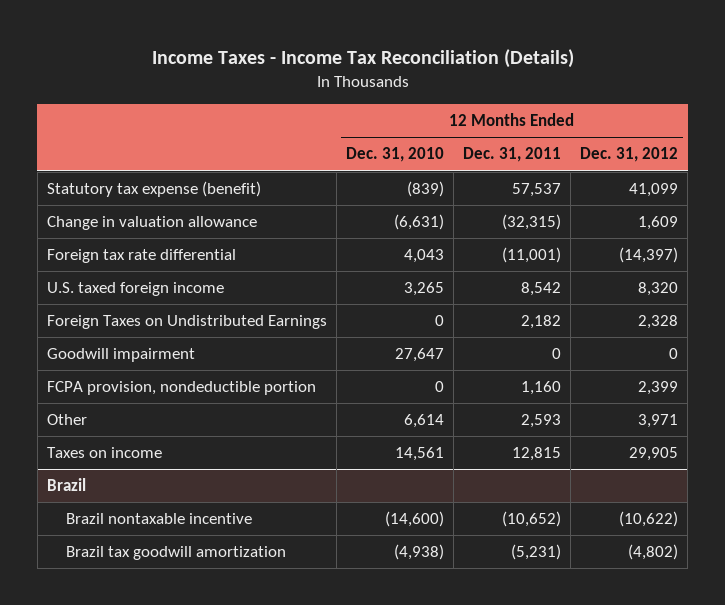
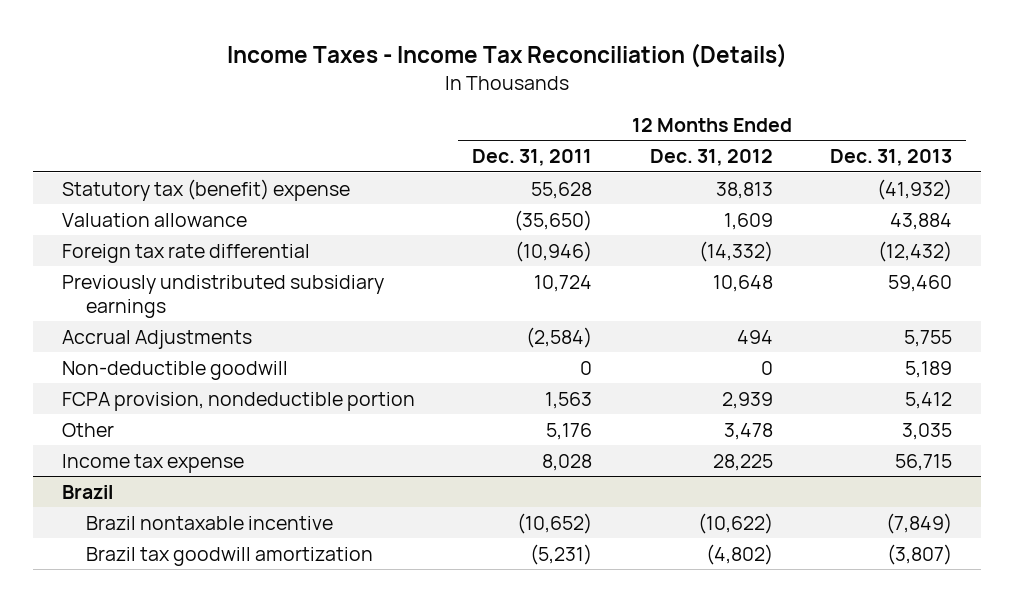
- | 12 Months Ended Dec. 31, 2010 | 12 Months Ended Dec. 31, 2011 | 12 Months Ended Dec. 31, 2012
+ | 12 Months Ended Dec. 31, 2011 | 12 Months Ended Dec. 31, 2012 | 12 Months Ended Dec. 31, 2013
- Statutory tax expense (benefit) | (839) | 57,537 | 41,099
- Change in valuation allowance | (6,631) | (32,315) | 1,609
- Foreign tax rate differential | 4,043 | (11,001) | (14,397)
- U.S. taxed foreign income | 3,265 | 8,542 | 8,320
- Foreign Taxes on Undistributed Earnings | 0 | 2,182 | 2,328
- Goodwill impairment | 27,647 | 0 | 0
- FCPA provision, nondeductible portion | 0 | 1,160 | 2,399
- Other | 6,614 | 2,593 | 3,971
- Taxes on income | 14,561 | 12,815 | 29,905
+ Statutory tax (benefit) expense | 55,628 | 38,813 | (41,932)
+ Valuation allowance | (35,650) | 1,609 | 43,884
+ Foreign tax rate differential | (10,946) | (14,332) | (12,432)
+ Previously undistributed subsidiary earnings | 10,724 | 10,648 | 59,460
+ Accrual Adjustments | (2,584) | 494 | 5,755
+ Non-deductible goodwill | 0 | 0 | 5,189
+ FCPA provision, nondeductible portion | 1,563 | 2,939 | 5,412
+ Other | 5,176 | 3,478 | 3,035
+ Income tax expense | 8,028 | 28,225 | 56,715

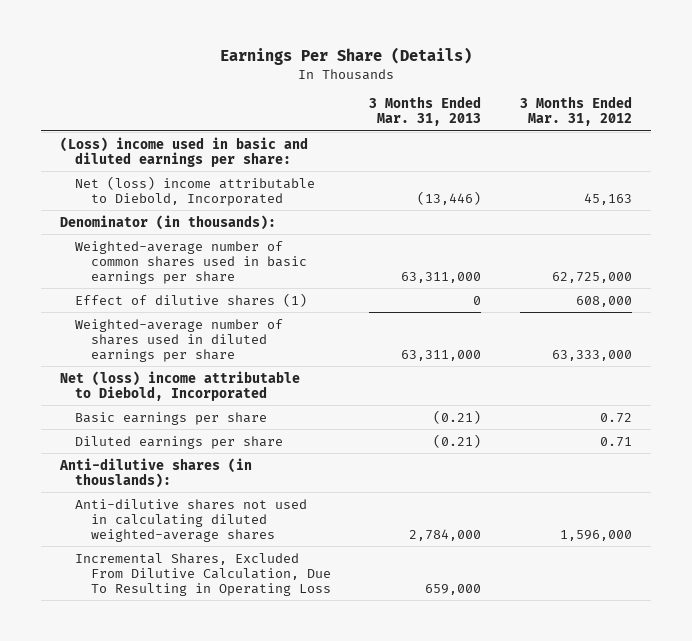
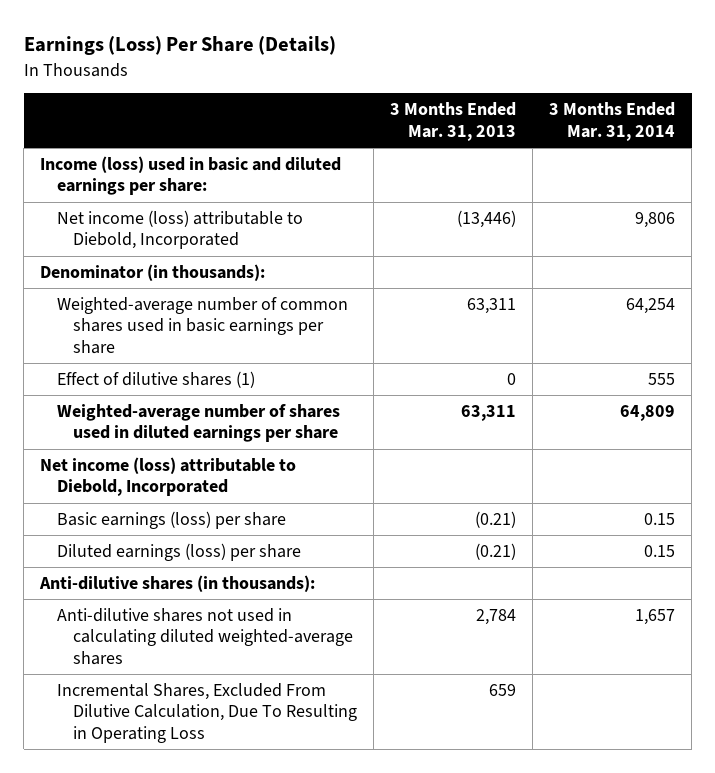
- Earnings Per Share (Details)
+ Earnings (Loss) Per Share (Details)
- | 3 Months Ended Mar. 31, 2013 | 3 Months Ended Mar. 31, 2012
+ | 3 Months Ended Mar. 31, 2013 | 3 Months Ended Mar. 31, 2014
- (Loss) income used in basic and diluted earnings per share:
- Net (loss) income attributable to Diebold, Incorporated | (13,446) | 45,163
+ Income (loss) used in basic and diluted earnings per share:
+ Net income (loss) attributable to Diebold, Incorporated | (13,446) | 9,806
- Weighted-average number of common shares used in basic earnings per share | 63,311,000 | 62,725,000
+ Weighted-average number of common shares used in basic earnings per share | 63,311 | 64,254
- Weighted-average number of shares used in diluted earnings per share | 63,311,000 | 63,333,000
- Net (loss) income attributable to Diebold, Incorporated
- Basic earnings per share | (0.21) | 0.72
- Diluted earnings per share | (0.21) | 0.71
- Anti-dilutive shares (in thouslands):
- Anti-dilutive shares not used in calculating diluted weighted-average shares | 2,784,000 | 1,596,000
- Incremental Shares, Excluded From Dilutive Calculation, Due To Resulting in Operating Loss | 659,000 |
+ Weighted-average number of shares used in diluted earnings per share | 63,311 | 64,809
+ Net income (loss) attributable to Diebold, Incorporated
+ Basic earnings (loss) per share | (0.21) | 0.15
+ Diluted earnings (loss) per share | (0.21) | 0.15
+ Anti-dilutive shares (in thousands):
+ Anti-dilutive shares not used in calculating diluted weighted-average shares | 2,784 | 1,657
+ Incremental Shares, Excluded From Dilutive Calculation, Due To Resulting in Operating Loss | 659 |

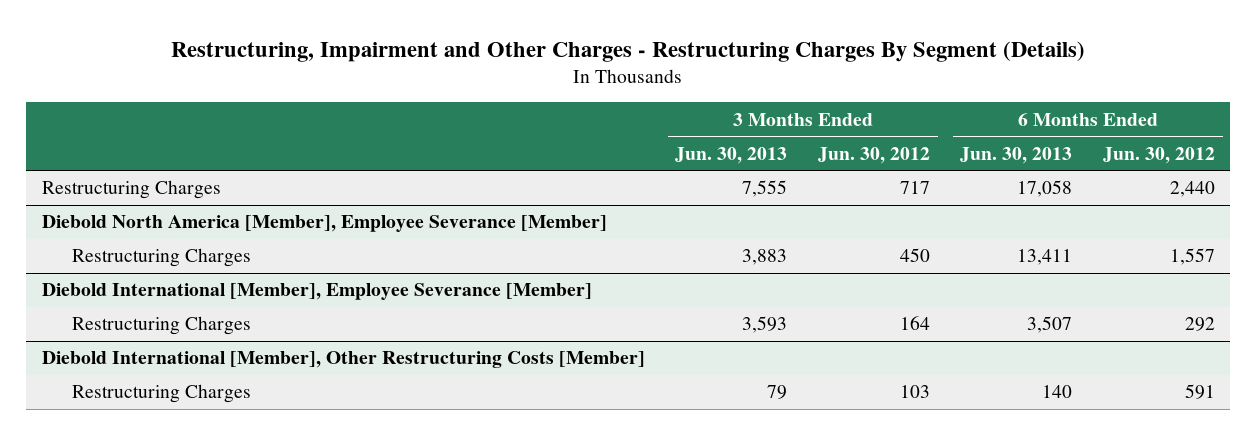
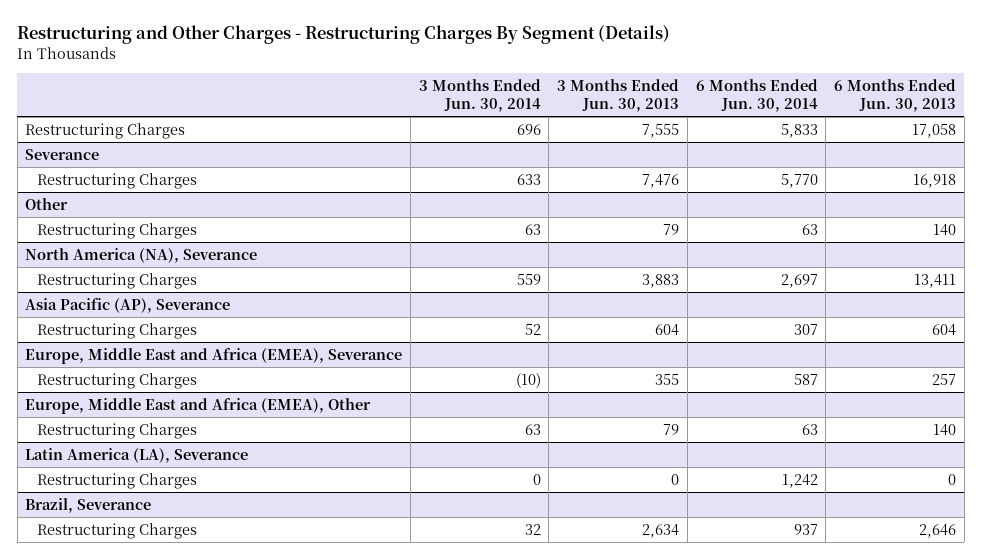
- Restructuring, Impairment and Other Charges - Restructuring Charges By Segment (Details)
+ Restructuring and Other Charges - Restructuring Charges By Segment (Details)
- | 3 Months Ended Jun. 30, 2013 | 3 Months Ended Jun. 30, 2012 | 6 Months Ended Jun. 30, 2013 | 6 Months Ended Jun. 30, 2012
+ | 3 Months Ended Jun. 30, 2014 | 3 Months Ended Jun. 30, 2013 | 6 Months Ended Jun. 30, 2014 | 6 Months Ended Jun. 30, 2013
- Diebold North America [Member], Employee Severance [Member]
+ Severance
+ Restructuring Charges | 633 | 7,476 | 5,770 | 16,918
+ Other
+ Restructuring Charges | 63 | 79 | 63 | 140
+ North America (NA), Severance
- Diebold International [Member], Employee Severance [Member]
- Restructuring Charges | 3,593 | 164 | 3,507 | 292
- Diebold International [Member], Other Restructuring Costs [Member]
+ Asia Pacific (AP), Severance
+ Restructuring Charges | 52 | 604 | 307 | 604
+ Europe, Middle East and Africa (EMEA), Severance
+ Restructuring Charges | (10) | 355 | 587 | 257
+ Europe, Middle East and Africa (EMEA), Other
+ Latin America (LA), Severance
+ Restructuring Charges | 0 | 0 | 1,242 | 0
+ Brazil, Severance
+ Restructuring Charges | 32 | 2,634 | 937 | 2,646

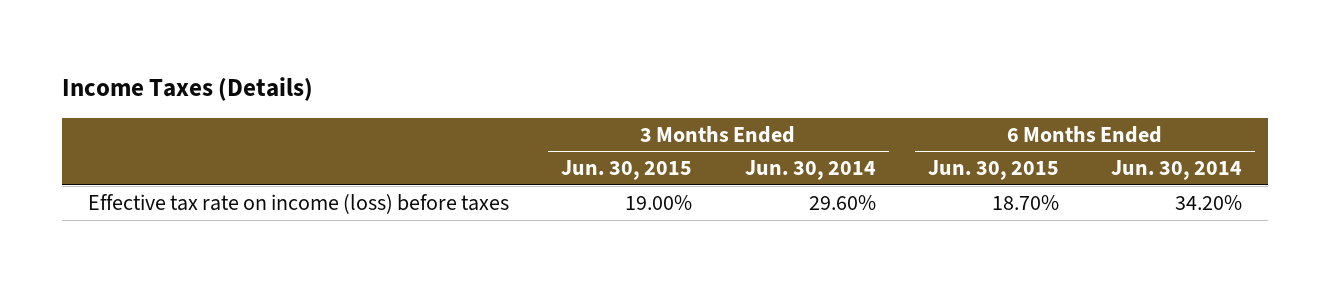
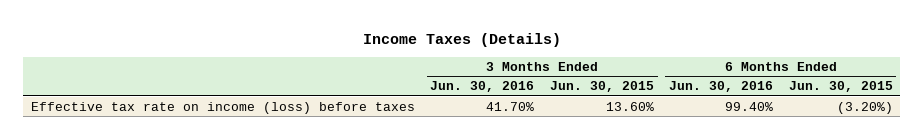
- | 3 Months Ended Jun. 30, 2015 | 3 Months Ended Jun. 30, 2014 | 6 Months Ended Jun. 30, 2015 | 6 Months Ended Jun. 30, 2014
+ | 3 Months Ended Jun. 30, 2016 | 3 Months Ended Jun. 30, 2015 | 6 Months Ended Jun. 30, 2016 | 6 Months Ended Jun. 30, 2015
- Effective tax rate on income (loss) before taxes | 19.00% | 29.60% | 18.70% | 34.20%
+ Effective tax rate on income (loss) before taxes | 41.70% | 13.60% | 99.40% | (3.20%)

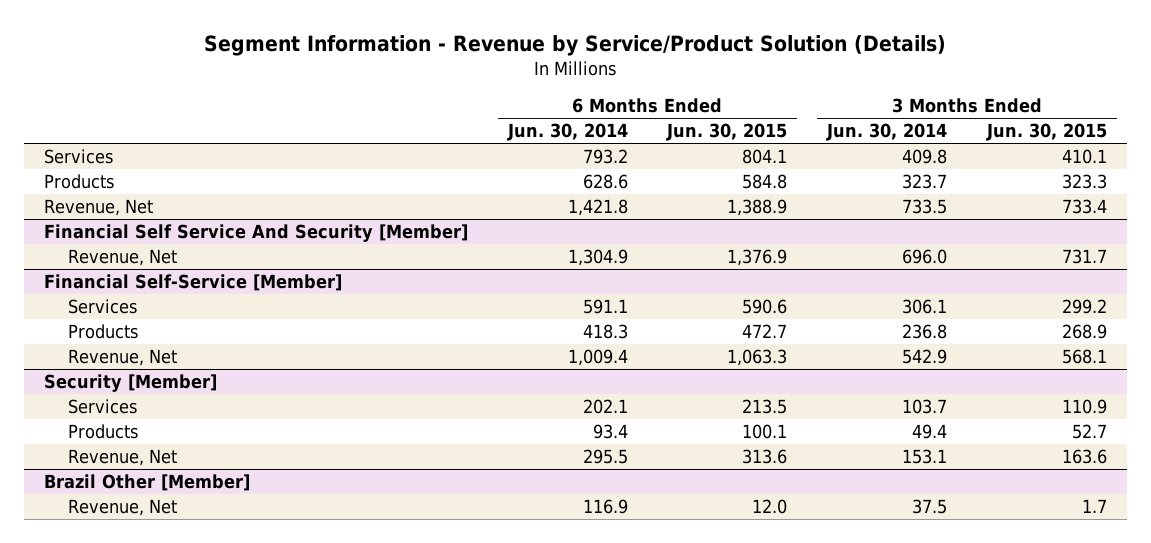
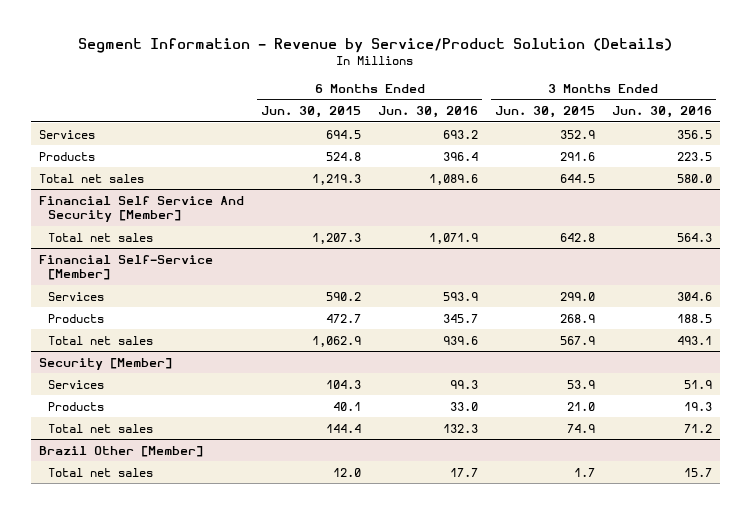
- | 6 Months Ended Jun. 30, 2014 | 6 Months Ended Jun. 30, 2015 | 3 Months Ended Jun. 30, 2014 | 3 Months Ended Jun. 30, 2015
+ | 6 Months Ended Jun. 30, 2015 | 6 Months Ended Jun. 30, 2016 | 3 Months Ended Jun. 30, 2015 | 3 Months Ended Jun. 30, 2016
- Services | 793.2 | 804.1 | 409.8 | 410.1
- Products | 628.6 | 584.8 | 323.7 | 323.3
- Revenue, Net | 1,421.8 | 1,388.9 | 733.5 | 733.4
+ Services | 694.5 | 693.2 | 352.9 | 356.5
+ Products | 524.8 | 396.4 | 291.6 | 223.5
+ Total net sales | 1,219.3 | 1,089.6 | 644.5 | 580.0
@ Financial Self Service And Security [Member]
- Revenue, Net | 1,304.9 | 1,376.9 | 696.0 | 731.7
+ Total net sales | 1,207.3 | 1,071.9 | 642.8 | 564.3
@ Financial Self-Service [Member]
- Services | 591.1 | 590.6 | 306.1 | 299.2
+ Services | 590.2 | 593.9 | 299.0 | 304.6
- Revenue, Net | 1,009.4 | 1,063.3 | 542.9 | 568.1
+ Total net sales | 1,062.9 | 939.6 | 567.9 | 493.1
@ Security [Member]
- Services | 202.1 | 213.5 | 103.7 | 110.9
- Products | 93.4 | 100.1 | 49.4 | 52.7
- Revenue, Net | 295.5 | 313.6 | 153.1 | 163.6
+ Services | 104.3 | 99.3 | 53.9 | 51.9
+ Products | 40.1 | 33.0 | 21.0 | 19.3
+ Total net sales | 144.4 | 132.3 | 74.9 | 71.2
@ Brazil Other [Member]
- Revenue, Net | 116.9 | 12.0 | 37.5 | 1.7
+ Total net sales | 12.0 | 17.7 | 1.7 | 15.7

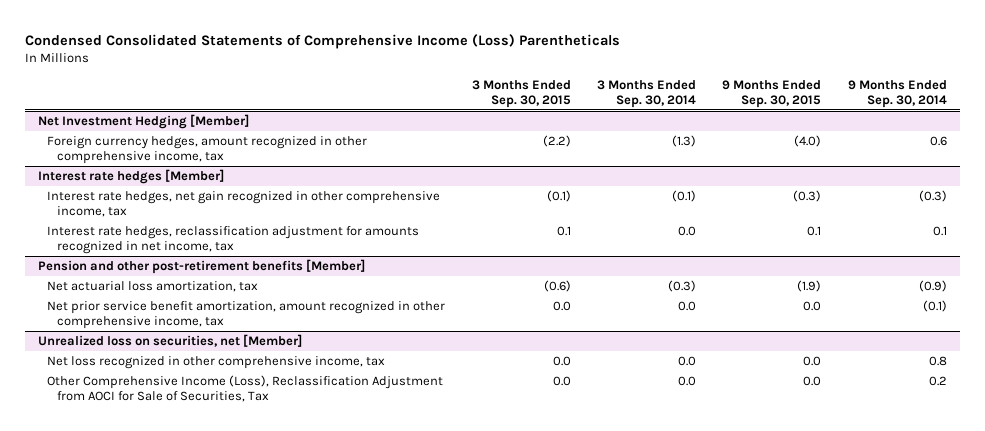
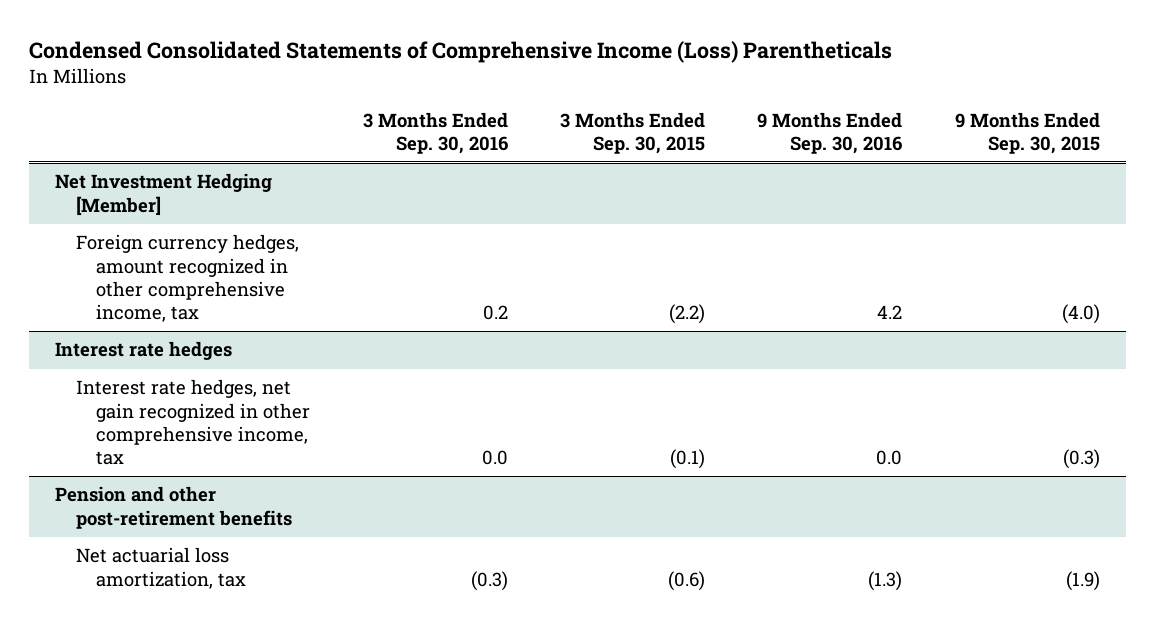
- | 3 Months Ended Sep. 30, 2015 | 3 Months Ended Sep. 30, 2014 | 9 Months Ended Sep. 30, 2015 | 9 Months Ended Sep. 30, 2014
+ | 3 Months Ended Sep. 30, 2016 | 3 Months Ended Sep. 30, 2015 | 9 Months Ended Sep. 30, 2016 | 9 Months Ended Sep. 30, 2015
- Interest rate hedges [Member]
+ Interest rate hedges
- Interest rate hedges, reclassification adjustment for amounts recognized in net income, tax | 0.1 | 0.0 | 0.1 | 0.1
- Pension and other post-retirement benefits [Member]
+ Pension and other post-retirement benefits
- Net prior service benefit amortization, amount recognized in other comprehensive income, tax | 0.0 | 0.0 | 0.0 | (0.1)
- Unrealized loss on securities, net [Member]
- Net loss recognized in other comprehensive income, tax | 0.0 | 0.0 | 0.0 | 0.8
- Other Comprehensive Income (Loss), Reclassification Adjustment from AOCI for Sale of Securities, Tax | 0.0 | 0.0 | 0.0 | 0.2

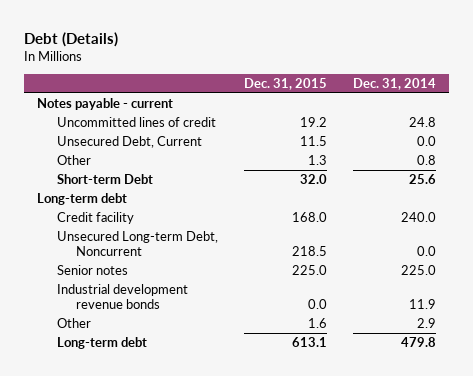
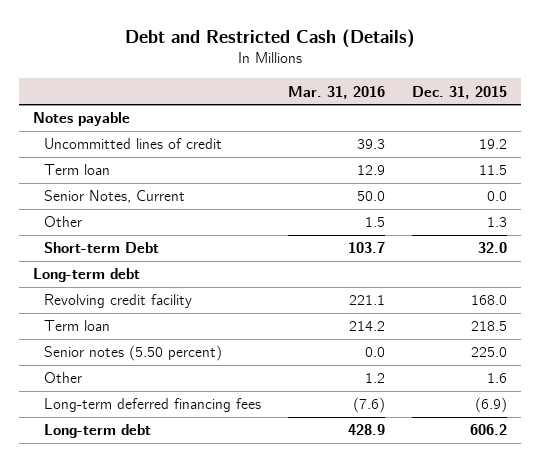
- Debt (Details)
+ Debt and Restricted Cash (Details)
- | Dec. 31, 2015 | Dec. 31, 2014
+ | Mar. 31, 2016 | Dec. 31, 2015
- Notes payable - current
+ Notes payable
- Unsecured Debt, Current | 11.5 | 0.0
+ Term loan | 12.9 | 11.5
+ Senior Notes, Current | 50.0 | 0.0
- Credit facility | 168.0 | 240.0
- Unsecured Long-term Debt, Noncurrent | 218.5 | 0.0
- Senior notes | 225.0 | 225.0
- Industrial development revenue bonds | 0.0 | 11.9
+ Revolving credit facility | 221.1 | 168.0
+ Term loan | 214.2 | 218.5
+ Senior notes (5.50 percent) | 0.0 | 225.0
- Long-term debt | 613.1 | 479.8
+ Long-term deferred financing fees | (7.6) | (6.9)
+ Long-term debt | 428.9 | 606.2

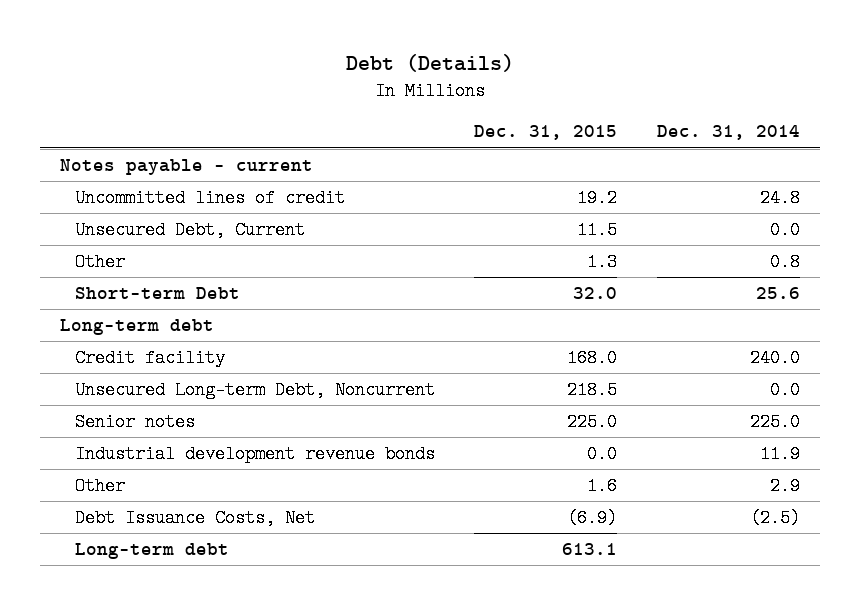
- Debt and Restricted Cash (Details)
+ Debt (Details)
- | Mar. 31, 2016 | Dec. 31, 2015
+ | Dec. 31, 2015 | Dec. 31, 2014
- Notes payable
+ Notes payable - current
- Term loan | 12.9 | 11.5
- Senior Notes, Current | 50.0 | 0.0
+ Unsecured Debt, Current | 11.5 | 0.0
- Revolving credit facility | 221.1 | 168.0
- Term loan | 214.2 | 218.5
- Senior notes (5.50 percent) | 0.0 | 225.0
+ Credit facility | 168.0 | 240.0
+ Unsecured Long-term Debt, Noncurrent | 218.5 | 0.0
+ Senior notes | 225.0 | 225.0
+ Industrial development revenue bonds | 0.0 | 11.9
- Long-term deferred financing fees | (7.6) | (6.9)
- Long-term debt | 428.9 | 606.2
+ Debt Issuance Costs, Net | (6.9) | (2.5)
+ Long-term debt | 613.1 |

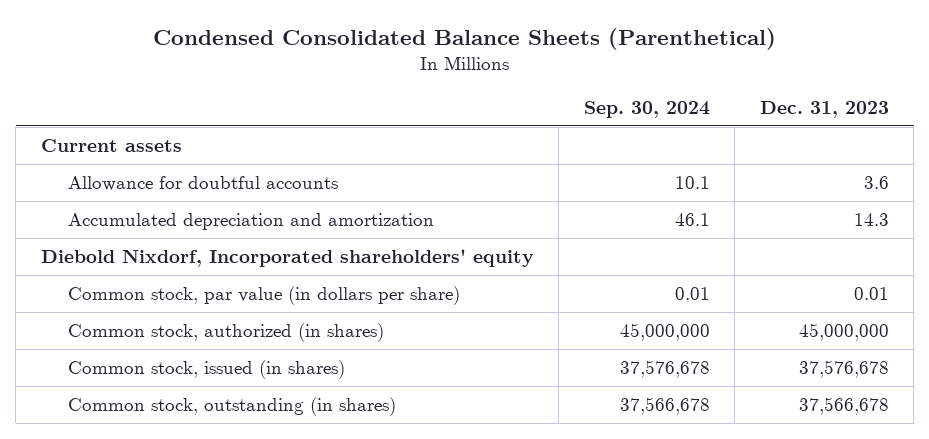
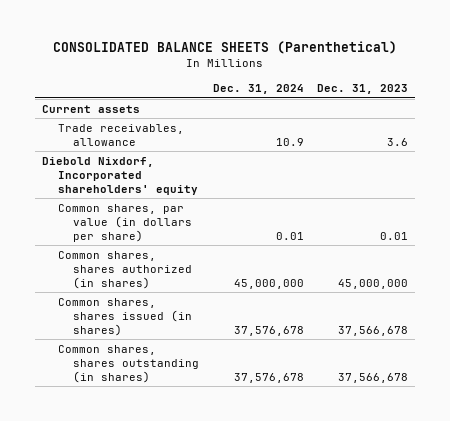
- Condensed Consolidated Balance Sheets (Parenthetical)
+ CONSOLIDATED BALANCE SHEETS (Parenthetical)
- | Sep. 30, 2024 | Dec. 31, 2023
+ | Dec. 31, 2024 | Dec. 31, 2023
- Allowance for doubtful accounts | 10.1 | 3.6
- Accumulated depreciation and amortization | 46.1 | 14.3
+ Trade receivables, allowance | 10.9 | 3.6
- Common stock, par value (in dollars per share) | 0.01 | 0.01
- Common stock, authorized (in shares) | 45,000,000 | 45,000,000
- Common stock, issued (in shares) | 37,576,678 | 37,576,678
- Common stock, outstanding (in shares) | 37,566,678 | 37,566,678
+ Common shares, par value (in dollars per share) | 0.01 | 0.01
+ Common shares, shares authorized (in shares) | 45,000,000 | 45,000,000
+ Common shares, shares issued (in shares) | 37,576,678 | 37,566,678
+ Common shares, shares outstanding (in shares) | 37,576,678 | 37,566,678

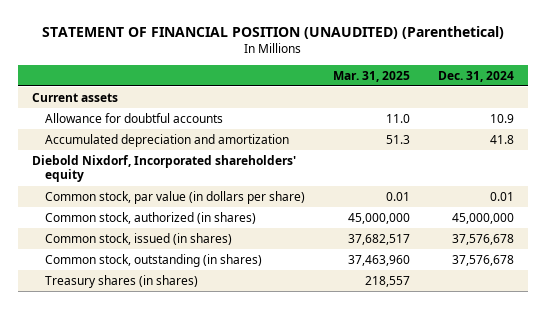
- CONSOLIDATED BALANCE SHEETS (Parenthetical)
+ STATEMENT OF FINANCIAL POSITION (UNAUDITED) (Parenthetical)
- | Dec. 31, 2024 | Dec. 31, 2023
+ | Mar. 31, 2025 | Dec. 31, 2024
- Trade receivables, allowance | 10.9 | 3.6
+ Allowance for doubtful accounts | 11.0 | 10.9
+ Accumulated depreciation and amortization | 51.3 | 41.8
- Common shares, par value (in dollars per share) | 0.01 | 0.01
- Common shares, shares authorized (in shares) | 45,000,000 | 45,000,000
- Common shares, shares issued (in shares) | 37,576,678 | 37,566,678
- Common shares, shares outstanding (in shares) | 37,576,678 | 37,566,678
+ Common stock, par value (in dollars per share) | 0.01 | 0.01
+ Common stock, authorized (in shares) | 45,000,000 | 45,000,000
+ Common stock, issued (in shares) | 37,682,517 | 37,576,678
+ Common stock, outstanding (in shares) | 37,463,960 | 37,576,678
+ Treasury shares (in shares) | 218,557 |

